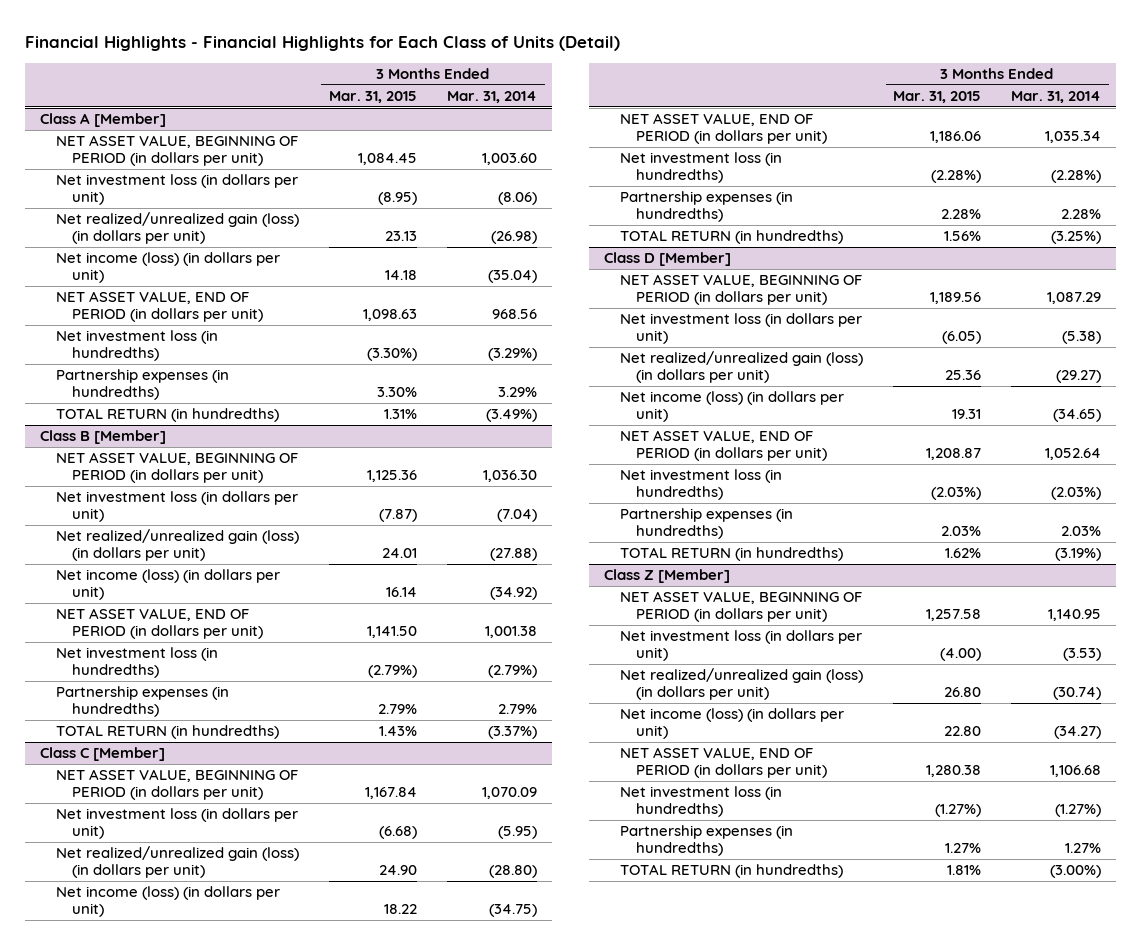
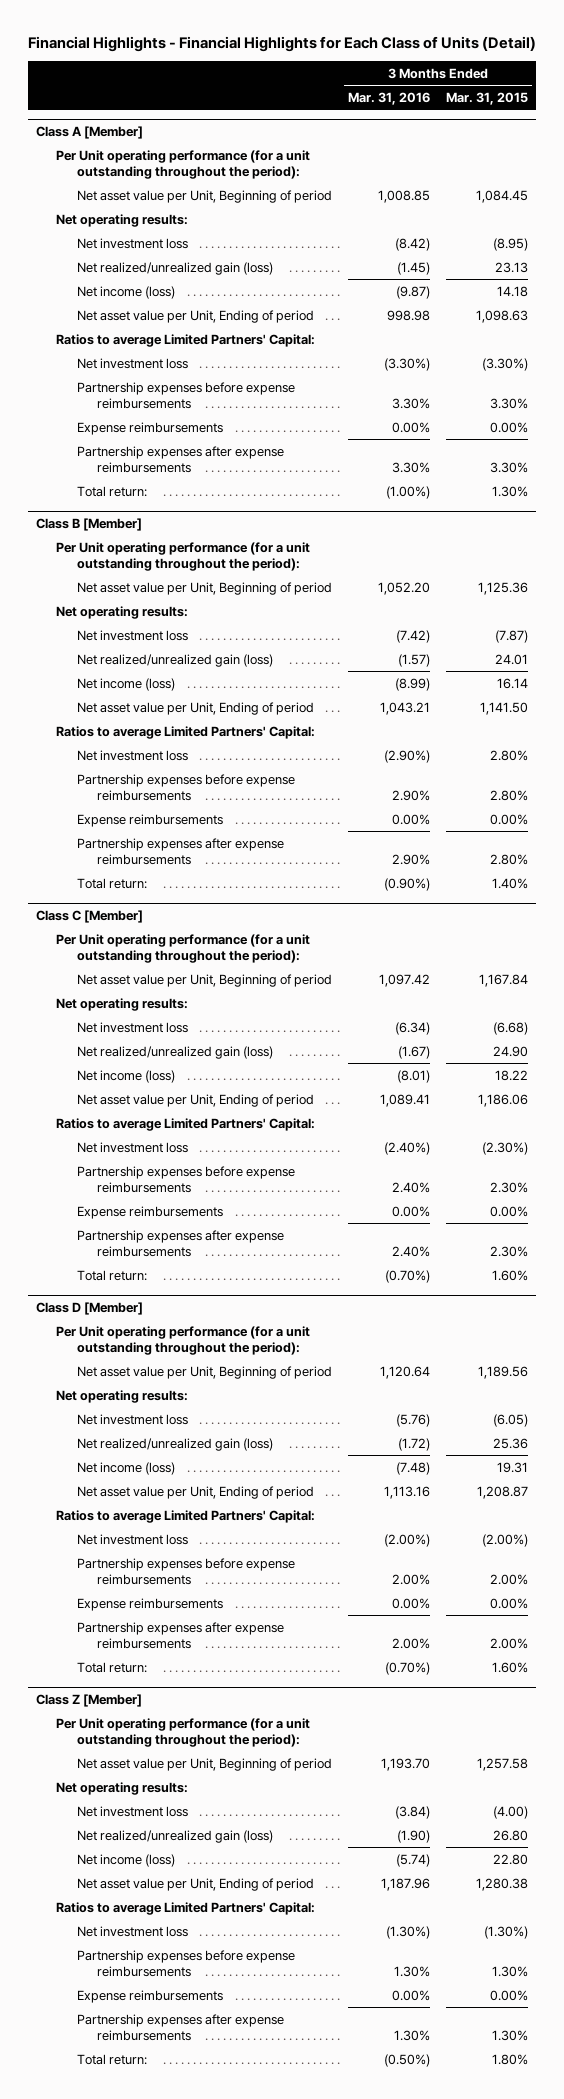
- | 3 Months Ended Mar. 31, 2015 | 3 Months Ended Mar. 31, 2014
+ | 3 Months Ended Mar. 31, 2016 | 3 Months Ended Mar. 31, 2015
@ Class A [Member]
- NET ASSET VALUE, BEGINNING OF PERIOD (in dollars per unit) | 1,084.45 | 1,003.60
- Net investment loss (in dollars per unit) | (8.95) | (8.06)
- Net realized/unrealized gain (loss) (in dollars per unit) | 23.13 | (26.98)
- Net income (loss) (in dollars per unit) | 14.18 | (35.04)
- NET ASSET VALUE, END OF PERIOD (in dollars per unit) | 1,098.63 | 968.56
- Net investment loss (in hundredths) | (3.30%) | (3.29%)
- Partnership expenses (in hundredths) | 3.30% | 3.29%
- TOTAL RETURN (in hundredths) | 1.31% | (3.49%)
+ Per Unit operating performance (for a unit outstanding throughout the period):
+ Net asset value per Unit, Beginning of period | 1,008.85 | 1,084.45
+ Net operating results:
+ Net investment loss | (8.42) | (8.95)
+ Net realized/unrealized gain (loss) | (1.45) | 23.13
+ Net income (loss) | (9.87) | 14.18
+ Net asset value per Unit, Ending of period | 998.98 | 1,098.63
+ Ratios to average Limited Partners' Capital:
+ Net investment loss | (3.30%) | (3.30%)
+ Partnership expenses before expense reimbursements | 3.30% | 3.30%
+ Expense reimbursements | 0.00% | 0.00%
+ Partnership expenses after expense reimbursements | 3.30% | 3.30%
+ Total return: | (1.00%) | 1.30%
@ Class B [Member]
- NET ASSET VALUE, BEGINNING OF PERIOD (in dollars per unit) | 1,125.36 | 1,036.30
- Net investment loss (in dollars per unit) | (7.87) | (7.04)
- Net realized/unrealized gain (loss) (in dollars per unit) | 24.01 | (27.88)
- Net income (loss) (in dollars per unit) | 16.14 | (34.92)
- NET ASSET VALUE, END OF PERIOD (in dollars per unit) | 1,141.50 | 1,001.38
- Net investment loss (in hundredths) | (2.79%) | (2.79%)
- Partnership expenses (in hundredths) | 2.79% | 2.79%
- TOTAL RETURN (in hundredths) | 1.43% | (3.37%)
+ Per Unit operating performance (for a unit outstanding throughout the period):
+ Net asset value per Unit, Beginning of period | 1,052.20 | 1,125.36
+ Net operating results:
+ Net investment loss | (7.42) | (7.87)
+ Net realized/unrealized gain (loss) | (1.57) | 24.01
+ Net income (loss) | (8.99) | 16.14
+ Net asset value per Unit, Ending of period | 1,043.21 | 1,141.50
+ Ratios to average Limited Partners' Capital:
+ Net investment loss | (2.90%) | 2.80%
+ Partnership expenses before expense reimbursements | 2.90% | 2.80%
+ Expense reimbursements | 0.00% | 0.00%
+ Partnership expenses after expense reimbursements | 2.90% | 2.80%
+ Total return: | (0.90%) | 1.40%
@ Class C [Member]
- NET ASSET VALUE, BEGINNING OF PERIOD (in dollars per unit) | 1,167.84 | 1,070.09
- Net investment loss (in dollars per unit) | (6.68) | (5.95)
- Net realized/unrealized gain (loss) (in dollars per unit) | 24.90 | (28.80)
- Net income (loss) (in dollars per unit) | 18.22 | (34.75)
- NET ASSET VALUE, END OF PERIOD (in dollars per unit) | 1,186.06 | 1,035.34
- Net investment loss (in hundredths) | (2.28%) | (2.28%)
- Partnership expenses (in hundredths) | 2.28% | 2.28%
- TOTAL RETURN (in hundredths) | 1.56% | (3.25%)
+ Per Unit operating performance (for a unit outstanding throughout the period):
+ Net asset value per Unit, Beginning of period | 1,097.42 | 1,167.84
+ Net operating results:
+ Net investment loss | (6.34) | (6.68)
+ Net realized/unrealized gain (loss) | (1.67) | 24.90
+ Net income (loss) | (8.01) | 18.22
+ Net asset value per Unit, Ending of period | 1,089.41 | 1,186.06
+ Ratios to average Limited Partners' Capital:
+ Net investment loss | (2.40%) | (2.30%)
+ Partnership expenses before expense reimbursements | 2.40% | 2.30%
+ Expense reimbursements | 0.00% | 0.00%
+ Partnership expenses after expense reimbursements | 2.40% | 2.30%
+ Total return: | (0.70%) | 1.60%
@ Class D [Member]
- NET ASSET VALUE, BEGINNING OF PERIOD (in dollars per unit) | 1,189.56 | 1,087.29
- Net investment loss (in dollars per unit) | (6.05) | (5.38)
- Net realized/unrealized gain (loss) (in dollars per unit) | 25.36 | (29.27)
- Net income (loss) (in dollars per unit) | 19.31 | (34.65)
- NET ASSET VALUE, END OF PERIOD (in dollars per unit) | 1,208.87 | 1,052.64
- Net investment loss (in hundredths) | (2.03%) | (2.03%)
- Partnership expenses (in hundredths) | 2.03% | 2.03%
- TOTAL RETURN (in hundredths) | 1.62% | (3.19%)
+ Per Unit operating performance (for a unit outstanding throughout the period):
+ Net asset value per Unit, Beginning of period | 1,120.64 | 1,189.56
+ Net operating results:
+ Net investment loss | (5.76) | (6.05)
+ Net realized/unrealized gain (loss) | (1.72) | 25.36
+ Net income (loss) | (7.48) | 19.31
+ Net asset value per Unit, Ending of period | 1,113.16 | 1,208.87
+ Ratios to average Limited Partners' Capital:
+ Net investment loss | (2.00%) | (2.00%)
+ Partnership expenses before expense reimbursements | 2.00% | 2.00%
+ Expense reimbursements | 0.00% | 0.00%
+ Partnership expenses after expense reimbursements | 2.00% | 2.00%
+ Total return: | (0.70%) | 1.60%
@ Class Z [Member]
- NET ASSET VALUE, BEGINNING OF PERIOD (in dollars per unit) | 1,257.58 | 1,140.95
- Net investment loss (in dollars per unit) | (4.00) | (3.53)
- Net realized/unrealized gain (loss) (in dollars per unit) | 26.80 | (30.74)
- Net income (loss) (in dollars per unit) | 22.80 | (34.27)
- NET ASSET VALUE, END OF PERIOD (in dollars per unit) | 1,280.38 | 1,106.68
- Net investment loss (in hundredths) | (1.27%) | (1.27%)
- Partnership expenses (in hundredths) | 1.27% | 1.27%
- TOTAL RETURN (in hundredths) | 1.81% | (3.00%)
+ Per Unit operating performance (for a unit outstanding throughout the period):
+ Net asset value per Unit, Beginning of period | 1,193.70 | 1,257.58
+ Net operating results:
+ Net investment loss | (3.84) | (4.00)
+ Net realized/unrealized gain (loss) | (1.90) | 26.80
+ Net income (loss) | (5.74) | 22.80
+ Net asset value per Unit, Ending of period | 1,187.96 | 1,280.38
+ Ratios to average Limited Partners' Capital:
+ Net investment loss | (1.30%) | (1.30%)
+ Partnership expenses before expense reimbursements | 1.30% | 1.30%
+ Expense reimbursements | 0.00% | 0.00%
+ Partnership expenses after expense reimbursements | 1.30% | 1.30%
+ Total return: | (0.50%) | 1.80%

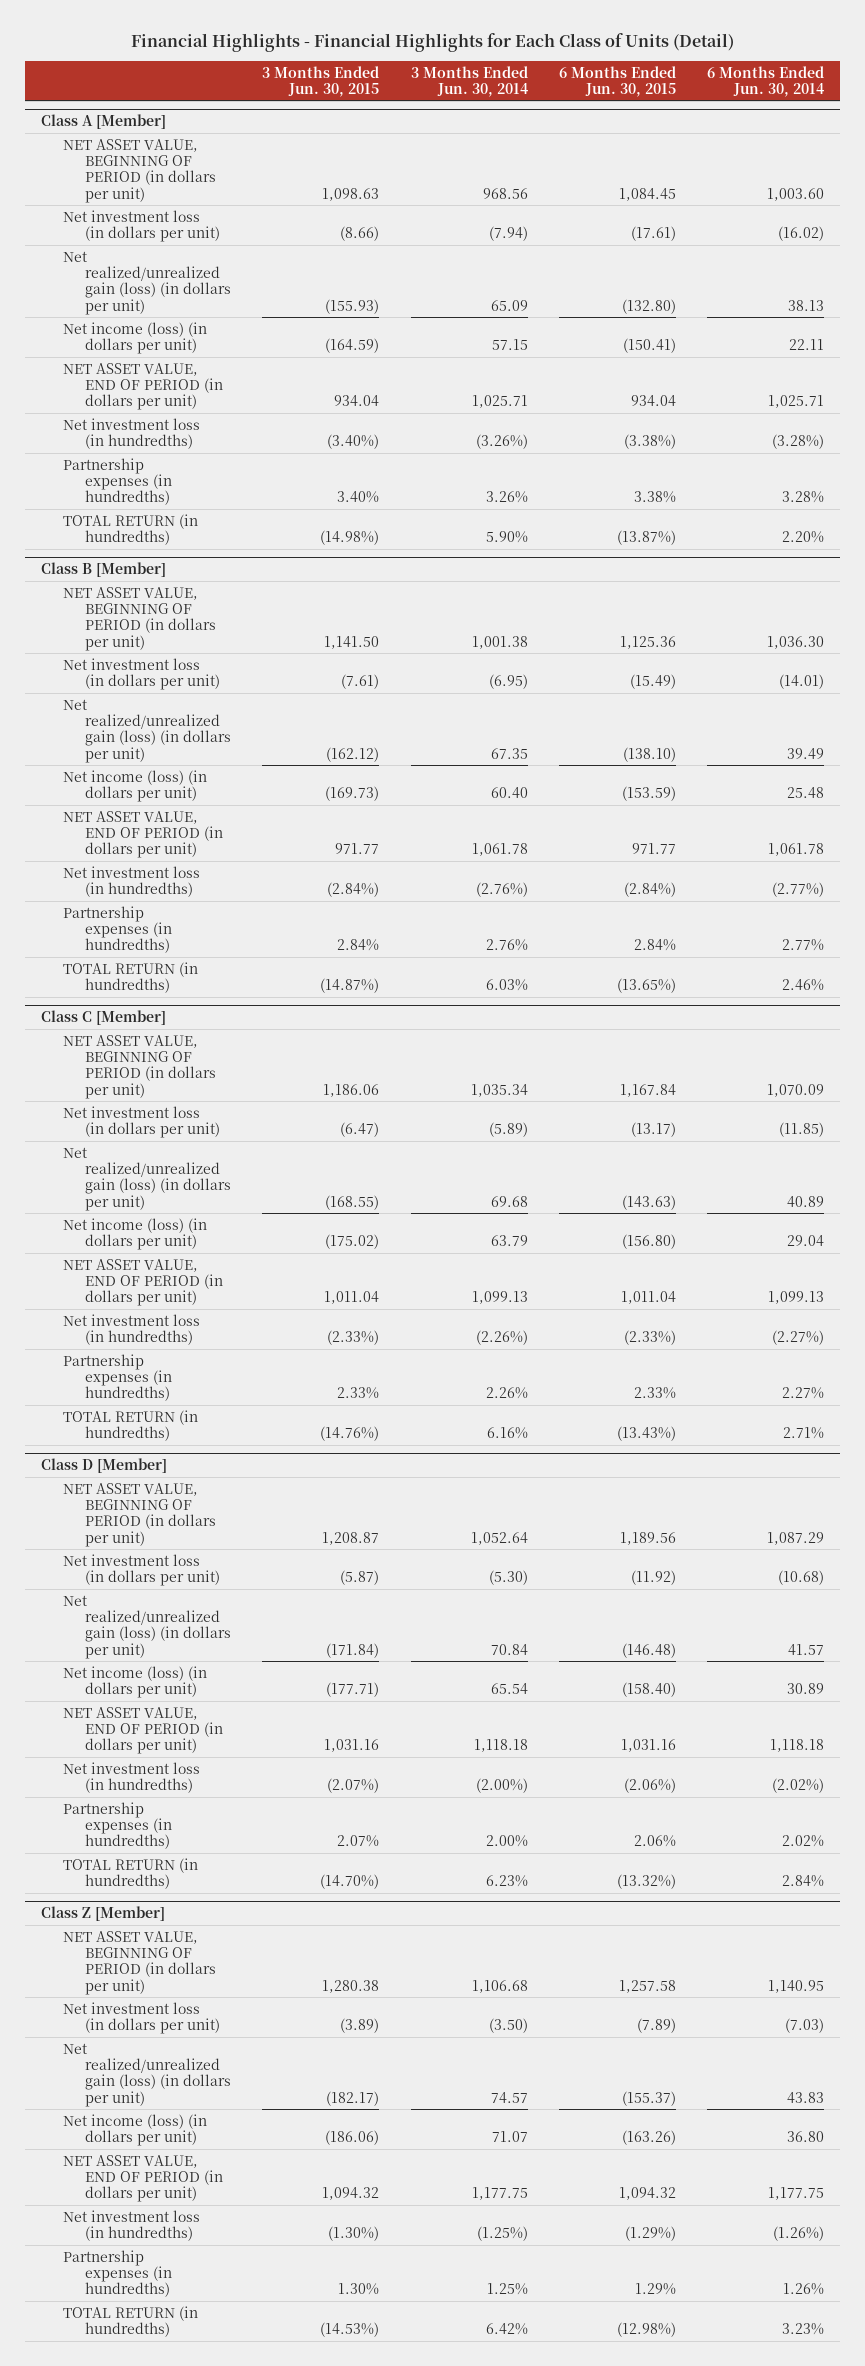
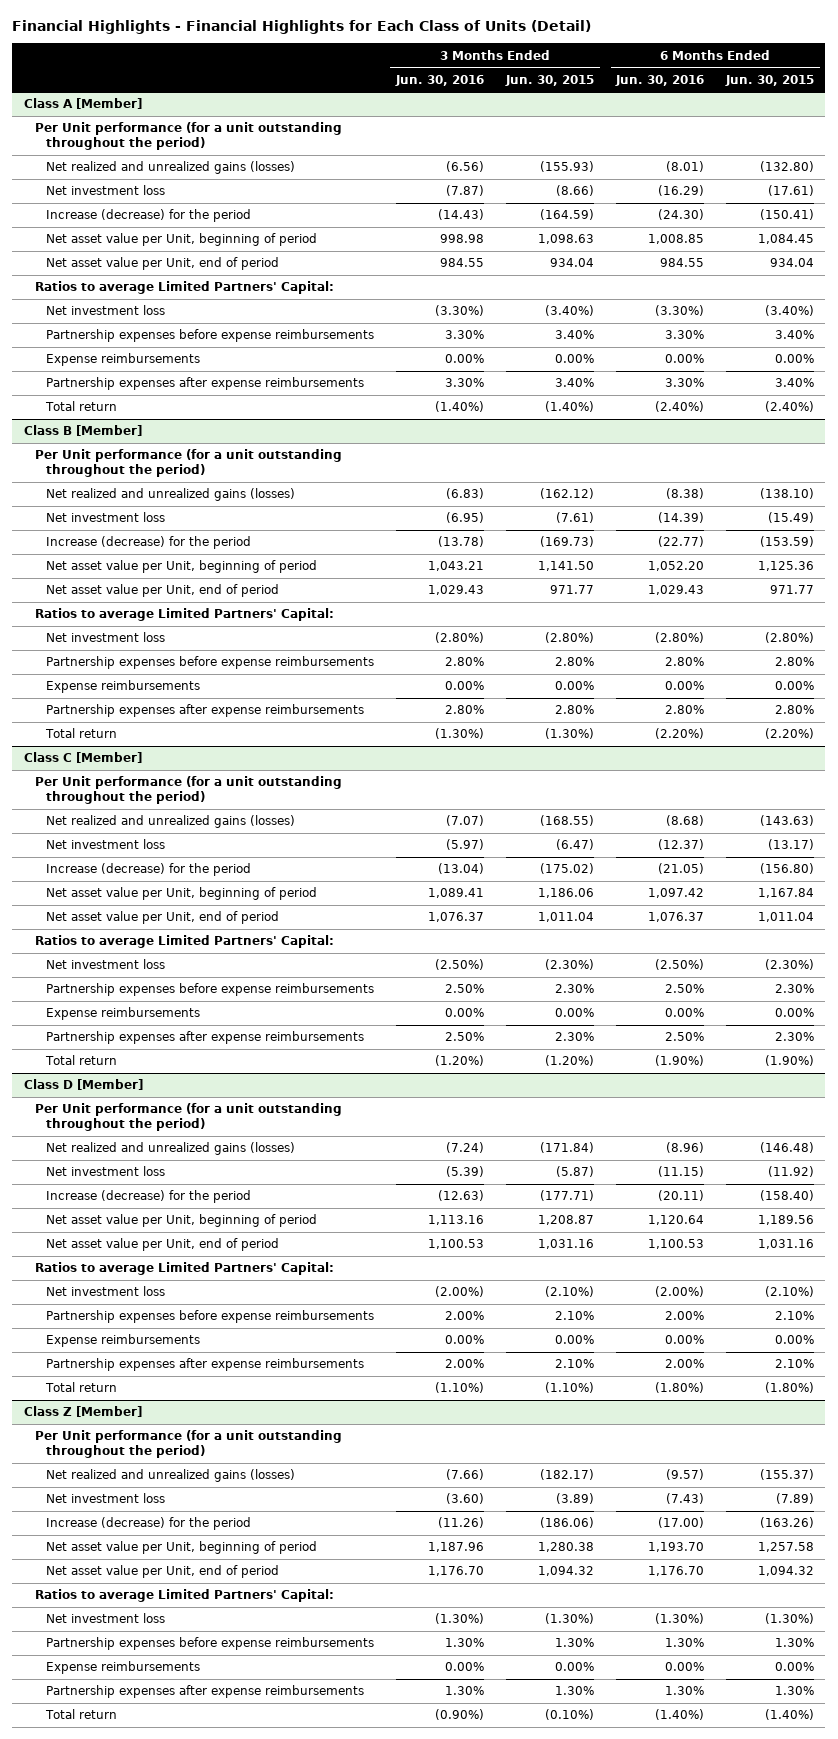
- | 3 Months Ended Jun. 30, 2015 | 3 Months Ended Jun. 30, 2014 | 6 Months Ended Jun. 30, 2015 | 6 Months Ended Jun. 30, 2014
+ | 3 Months Ended Jun. 30, 2016 | 3 Months Ended Jun. 30, 2015 | 6 Months Ended Jun. 30, 2016 | 6 Months Ended Jun. 30, 2015
@ Class A [Member]
- NET ASSET VALUE, BEGINNING OF PERIOD (in dollars per unit) | 1,098.63 | 968.56 | 1,084.45 | 1,003.60
- Net investment loss (in dollars per unit) | (8.66) | (7.94) | (17.61) | (16.02)
- Net realized/unrealized gain (loss) (in dollars per unit) | (155.93) | 65.09 | (132.80) | 38.13
- Net income (loss) (in dollars per unit) | (164.59) | 57.15 | (150.41) | 22.11
- NET ASSET VALUE, END OF PERIOD (in dollars per unit) | 934.04 | 1,025.71 | 934.04 | 1,025.71
- Net investment loss (in hundredths) | (3.40%) | (3.26%) | (3.38%) | (3.28%)
- Partnership expenses (in hundredths) | 3.40% | 3.26% | 3.38% | 3.28%
- TOTAL RETURN (in hundredths) | (14.98%) | 5.90% | (13.87%) | 2.20%
+ Per Unit performance (for a unit outstanding throughout the period)
+ Net realized and unrealized gains (losses) | (6.56) | (155.93) | (8.01) | (132.80)
+ Net investment loss | (7.87) | (8.66) | (16.29) | (17.61)
+ Increase (decrease) for the period | (14.43) | (164.59) | (24.30) | (150.41)
+ Net asset value per Unit, beginning of period | 998.98 | 1,098.63 | 1,008.85 | 1,084.45
+ Net asset value per Unit, end of period | 984.55 | 934.04 | 984.55 | 934.04
+ Ratios to average Limited Partners' Capital:
+ Net investment loss | (3.30%) | (3.40%) | (3.30%) | (3.40%)
+ Partnership expenses before expense reimbursements | 3.30% | 3.40% | 3.30% | 3.40%
+ Expense reimbursements | 0.00% | 0.00% | 0.00% | 0.00%
+ Partnership expenses after expense reimbursements | 3.30% | 3.40% | 3.30% | 3.40%
+ Total return | (1.40%) | (1.40%) | (2.40%) | (2.40%)
@ Class B [Member]
- NET ASSET VALUE, BEGINNING OF PERIOD (in dollars per unit) | 1,141.50 | 1,001.38 | 1,125.36 | 1,036.30
- Net investment loss (in dollars per unit) | (7.61) | (6.95) | (15.49) | (14.01)
- Net realized/unrealized gain (loss) (in dollars per unit) | (162.12) | 67.35 | (138.10) | 39.49
- Net income (loss) (in dollars per unit) | (169.73) | 60.40 | (153.59) | 25.48
- NET ASSET VALUE, END OF PERIOD (in dollars per unit) | 971.77 | 1,061.78 | 971.77 | 1,061.78
- Net investment loss (in hundredths) | (2.84%) | (2.76%) | (2.84%) | (2.77%)
- Partnership expenses (in hundredths) | 2.84% | 2.76% | 2.84% | 2.77%
- TOTAL RETURN (in hundredths) | (14.87%) | 6.03% | (13.65%) | 2.46%
+ Per Unit performance (for a unit outstanding throughout the period)
+ Net realized and unrealized gains (losses) | (6.83) | (162.12) | (8.38) | (138.10)
+ Net investment loss | (6.95) | (7.61) | (14.39) | (15.49)
+ Increase (decrease) for the period | (13.78) | (169.73) | (22.77) | (153.59)
+ Net asset value per Unit, beginning of period | 1,043.21 | 1,141.50 | 1,052.20 | 1,125.36
+ Net asset value per Unit, end of period | 1,029.43 | 971.77 | 1,029.43 | 971.77
+ Ratios to average Limited Partners' Capital:
+ Net investment loss | (2.80%) | (2.80%) | (2.80%) | (2.80%)
+ Partnership expenses before expense reimbursements | 2.80% | 2.80% | 2.80% | 2.80%
+ Expense reimbursements | 0.00% | 0.00% | 0.00% | 0.00%
+ Partnership expenses after expense reimbursements | 2.80% | 2.80% | 2.80% | 2.80%
+ Total return | (1.30%) | (1.30%) | (2.20%) | (2.20%)
@ Class C [Member]
- NET ASSET VALUE, BEGINNING OF PERIOD (in dollars per unit) | 1,186.06 | 1,035.34 | 1,167.84 | 1,070.09
- Net investment loss (in dollars per unit) | (6.47) | (5.89) | (13.17) | (11.85)
- Net realized/unrealized gain (loss) (in dollars per unit) | (168.55) | 69.68 | (143.63) | 40.89
- Net income (loss) (in dollars per unit) | (175.02) | 63.79 | (156.80) | 29.04
- NET ASSET VALUE, END OF PERIOD (in dollars per unit) | 1,011.04 | 1,099.13 | 1,011.04 | 1,099.13
- Net investment loss (in hundredths) | (2.33%) | (2.26%) | (2.33%) | (2.27%)
- Partnership expenses (in hundredths) | 2.33% | 2.26% | 2.33% | 2.27%
- TOTAL RETURN (in hundredths) | (14.76%) | 6.16% | (13.43%) | 2.71%
+ Per Unit performance (for a unit outstanding throughout the period)
+ Net realized and unrealized gains (losses) | (7.07) | (168.55) | (8.68) | (143.63)
+ Net investment loss | (5.97) | (6.47) | (12.37) | (13.17)
+ Increase (decrease) for the period | (13.04) | (175.02) | (21.05) | (156.80)
+ Net asset value per Unit, beginning of period | 1,089.41 | 1,186.06 | 1,097.42 | 1,167.84
+ Net asset value per Unit, end of period | 1,076.37 | 1,011.04 | 1,076.37 | 1,011.04
+ Ratios to average Limited Partners' Capital:
+ Net investment loss | (2.50%) | (2.30%) | (2.50%) | (2.30%)
+ Partnership expenses before expense reimbursements | 2.50% | 2.30% | 2.50% | 2.30%
+ Expense reimbursements | 0.00% | 0.00% | 0.00% | 0.00%
+ Partnership expenses after expense reimbursements | 2.50% | 2.30% | 2.50% | 2.30%
+ Total return | (1.20%) | (1.20%) | (1.90%) | (1.90%)
@ Class D [Member]
- NET ASSET VALUE, BEGINNING OF PERIOD (in dollars per unit) | 1,208.87 | 1,052.64 | 1,189.56 | 1,087.29
- Net investment loss (in dollars per unit) | (5.87) | (5.30) | (11.92) | (10.68)
- Net realized/unrealized gain (loss) (in dollars per unit) | (171.84) | 70.84 | (146.48) | 41.57
- Net income (loss) (in dollars per unit) | (177.71) | 65.54 | (158.40) | 30.89
- NET ASSET VALUE, END OF PERIOD (in dollars per unit) | 1,031.16 | 1,118.18 | 1,031.16 | 1,118.18
- Net investment loss (in hundredths) | (2.07%) | (2.00%) | (2.06%) | (2.02%)
- Partnership expenses (in hundredths) | 2.07% | 2.00% | 2.06% | 2.02%
- TOTAL RETURN (in hundredths) | (14.70%) | 6.23% | (13.32%) | 2.84%
+ Per Unit performance (for a unit outstanding throughout the period)
+ Net realized and unrealized gains (losses) | (7.24) | (171.84) | (8.96) | (146.48)
+ Net investment loss | (5.39) | (5.87) | (11.15) | (11.92)
+ Increase (decrease) for the period | (12.63) | (177.71) | (20.11) | (158.40)
+ Net asset value per Unit, beginning of period | 1,113.16 | 1,208.87 | 1,120.64 | 1,189.56
+ Net asset value per Unit, end of period | 1,100.53 | 1,031.16 | 1,100.53 | 1,031.16
+ Ratios to average Limited Partners' Capital:
+ Net investment loss | (2.00%) | (2.10%) | (2.00%) | (2.10%)
+ Partnership expenses before expense reimbursements | 2.00% | 2.10% | 2.00% | 2.10%
+ Expense reimbursements | 0.00% | 0.00% | 0.00% | 0.00%
+ Partnership expenses after expense reimbursements | 2.00% | 2.10% | 2.00% | 2.10%
+ Total return | (1.10%) | (1.10%) | (1.80%) | (1.80%)
@ Class Z [Member]
- NET ASSET VALUE, BEGINNING OF PERIOD (in dollars per unit) | 1,280.38 | 1,106.68 | 1,257.58 | 1,140.95
- Net investment loss (in dollars per unit) | (3.89) | (3.50) | (7.89) | (7.03)
- Net realized/unrealized gain (loss) (in dollars per unit) | (182.17) | 74.57 | (155.37) | 43.83
- Net income (loss) (in dollars per unit) | (186.06) | 71.07 | (163.26) | 36.80
- NET ASSET VALUE, END OF PERIOD (in dollars per unit) | 1,094.32 | 1,177.75 | 1,094.32 | 1,177.75
- Net investment loss (in hundredths) | (1.30%) | (1.25%) | (1.29%) | (1.26%)
- Partnership expenses (in hundredths) | 1.30% | 1.25% | 1.29% | 1.26%
- TOTAL RETURN (in hundredths) | (14.53%) | 6.42% | (12.98%) | 3.23%
+ Per Unit performance (for a unit outstanding throughout the period)
+ Net realized and unrealized gains (losses) | (7.66) | (182.17) | (9.57) | (155.37)
+ Net investment loss | (3.60) | (3.89) | (7.43) | (7.89)
+ Increase (decrease) for the period | (11.26) | (186.06) | (17.00) | (163.26)
+ Net asset value per Unit, beginning of period | 1,187.96 | 1,280.38 | 1,193.70 | 1,257.58
+ Net asset value per Unit, end of period | 1,176.70 | 1,094.32 | 1,176.70 | 1,094.32
+ Ratios to average Limited Partners' Capital:
+ Net investment loss | (1.30%) | (1.30%) | (1.30%) | (1.30%)
+ Partnership expenses before expense reimbursements | 1.30% | 1.30% | 1.30% | 1.30%
+ Expense reimbursements | 0.00% | 0.00% | 0.00% | 0.00%
+ Partnership expenses after expense reimbursements | 1.30% | 1.30% | 1.30% | 1.30%
+ Total return | (0.90%) | (0.10%) | (1.40%) | (1.40%)

